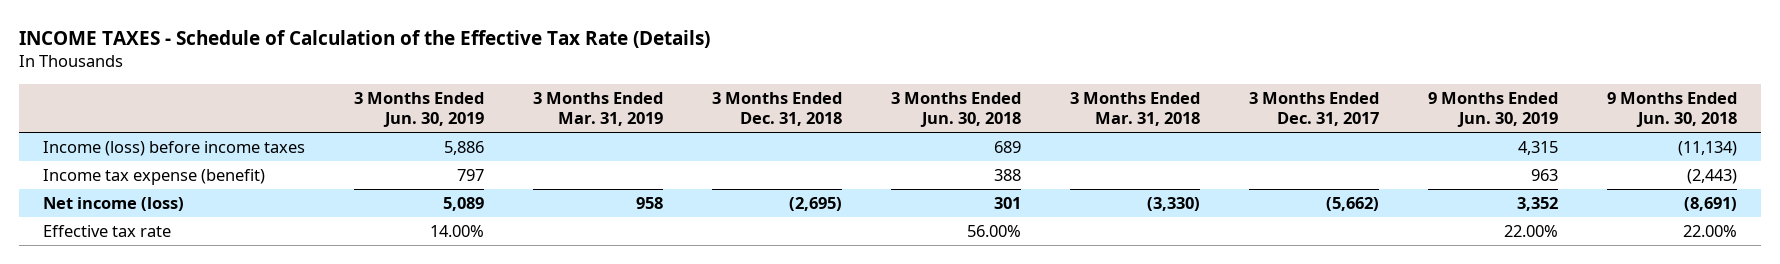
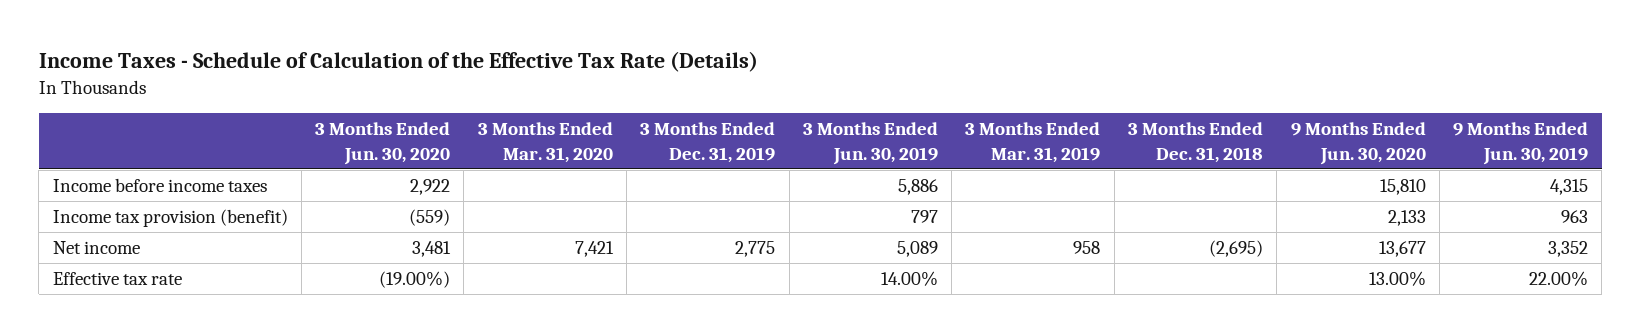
- INCOME TAXES - Schedule of Calculation of the Effective Tax Rate (Details)
+ Income Taxes - Schedule of Calculation of the Effective Tax Rate (Details)
- | 3 Months Ended Jun. 30, 2019 | 3 Months Ended Mar. 31, 2019 | 3 Months Ended Dec. 31, 2018 | 3 Months Ended Jun. 30, 2018 | 3 Months Ended Mar. 31, 2018 | 3 Months Ended Dec. 31, 2017 | 9 Months Ended Jun. 30, 2019 | 9 Months Ended Jun. 30, 2018
+ | 3 Months Ended Jun. 30, 2020 | 3 Months Ended Mar. 31, 2020 | 3 Months Ended Dec. 31, 2019 | 3 Months Ended Jun. 30, 2019 | 3 Months Ended Mar. 31, 2019 | 3 Months Ended Dec. 31, 2018 | 9 Months Ended Jun. 30, 2020 | 9 Months Ended Jun. 30, 2019
- Income (loss) before income taxes | 5,886 | | | 689 | | | 4,315 | (11,134)
- Income tax expense (benefit) | 797 | | | 388 | | | 963 | (2,443)
- Net income (loss) | 5,089 | 958 | (2,695) | 301 | (3,330) | (5,662) | 3,352 | (8,691)
+ Income before income taxes | 2,922 | | | 5,886 | | | 15,810 | 4,315
+ Income tax provision (benefit) | (559) | | | 797 | | | 2,133 | 963
+ Net income | 3,481 | 7,421 | 2,775 | 5,089 | 958 | (2,695) | 13,677 | 3,352

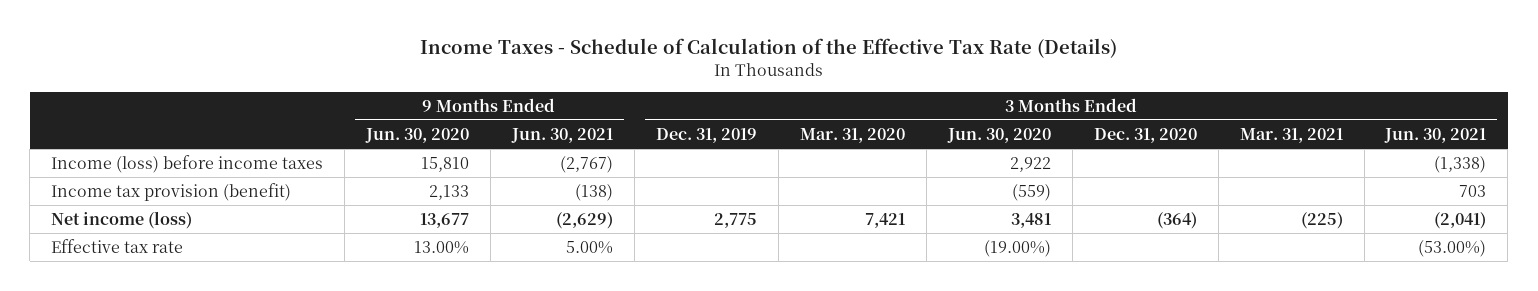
- | 3 Months Ended Jun. 30, 2020 | 3 Months Ended Mar. 31, 2020 | 3 Months Ended Dec. 31, 2019 | 3 Months Ended Jun. 30, 2019 | 3 Months Ended Mar. 31, 2019 | 3 Months Ended Dec. 31, 2018 | 9 Months Ended Jun. 30, 2020 | 9 Months Ended Jun. 30, 2019
+ | 9 Months Ended Jun. 30, 2020 | 9 Months Ended Jun. 30, 2021 | 3 Months Ended Dec. 31, 2019 | 3 Months Ended Mar. 31, 2020 | 3 Months Ended Jun. 30, 2020 | 3 Months Ended Dec. 31, 2020 | 3 Months Ended Mar. 31, 2021 | 3 Months Ended Jun. 30, 2021
- Income before income taxes | 2,922 | | | 5,886 | | | 15,810 | 4,315
+ Income (loss) before income taxes | 15,810 | (2,767) | | | 2,922 | | | (1,338)
- Net income | 3,481 | 7,421 | 2,775 | 5,089 | 958 | (2,695) | 13,677 | 3,352
+ Net income (loss) | 13,677 | (2,629) | 2,775 | 7,421 | 3,481 | (364) | (225) | (2,041)

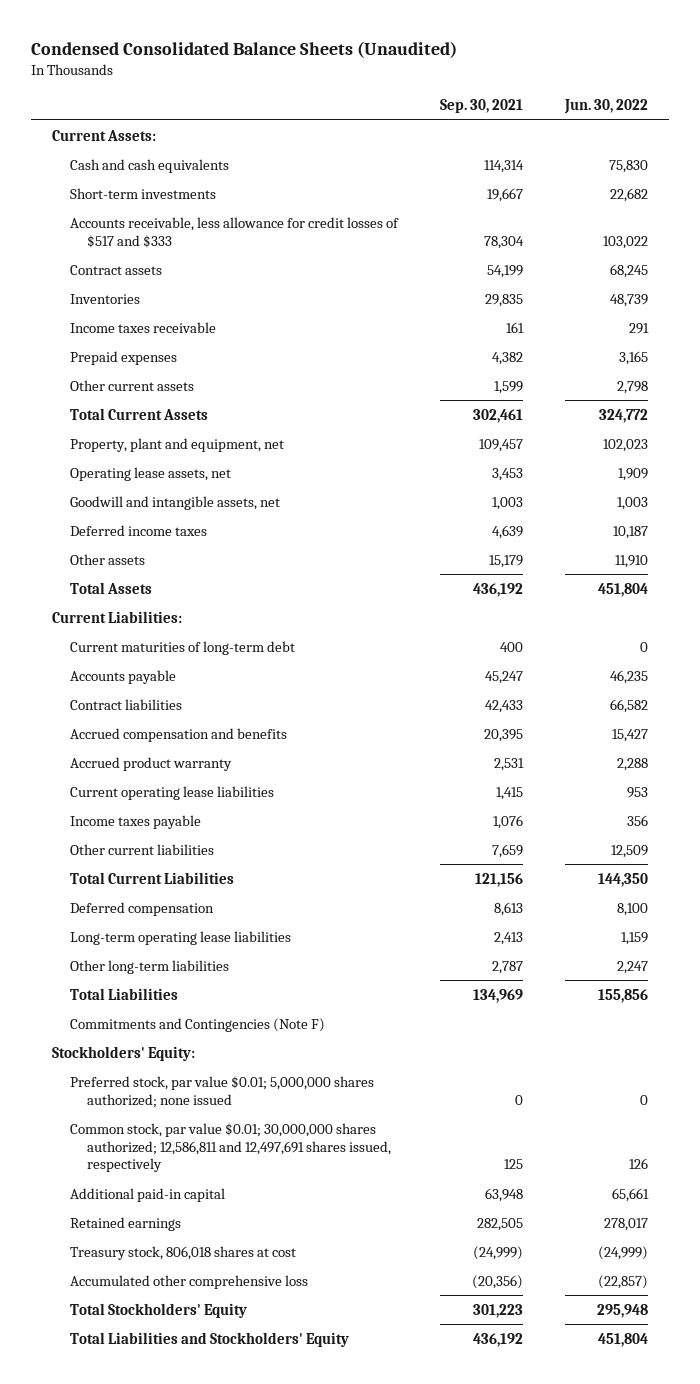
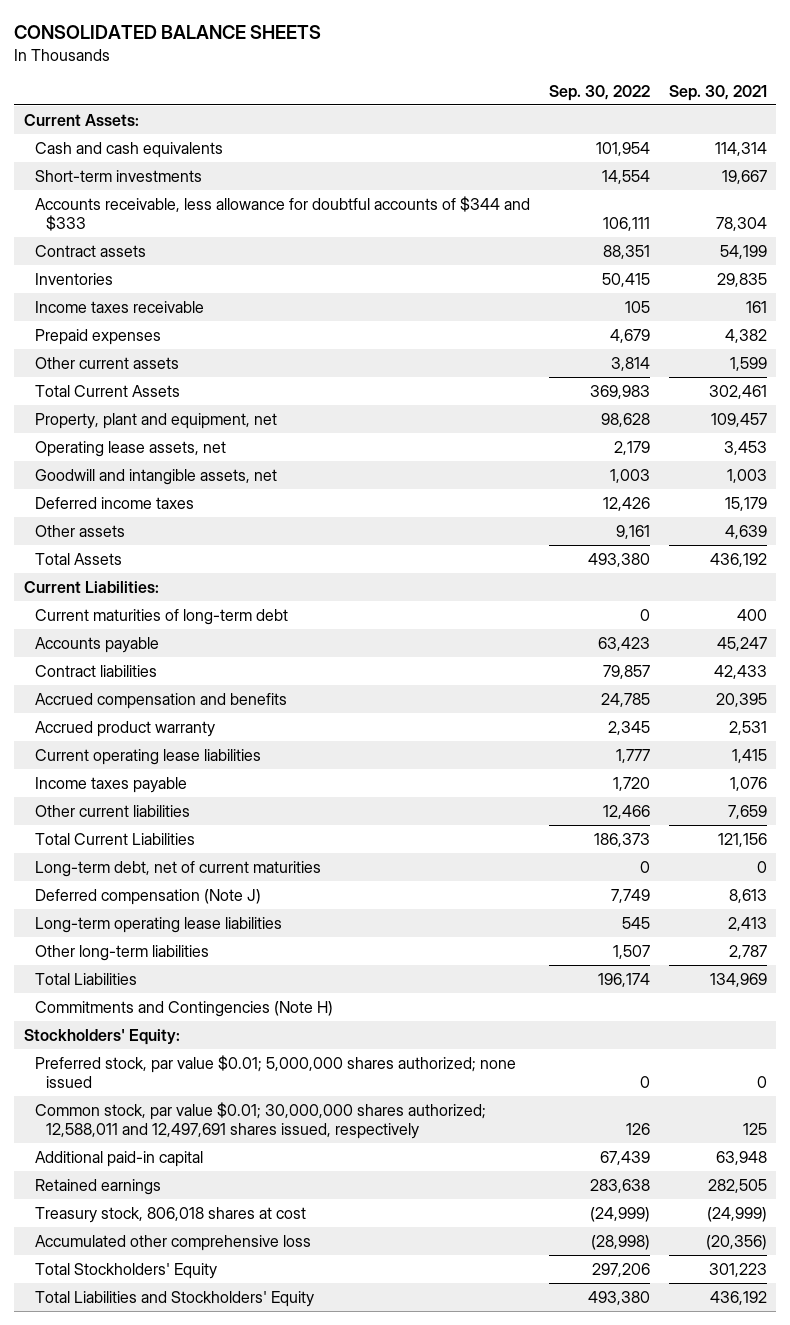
- Condensed Consolidated Balance Sheets (Unaudited)
+ CONSOLIDATED BALANCE SHEETS
- | Sep. 30, 2021 | Jun. 30, 2022
+ | Sep. 30, 2022 | Sep. 30, 2021
- Accounts receivable, less allowance for credit losses of $517 and $333 | 78,304 | 103,022
+ Accounts receivable, less allowance for doubtful accounts of $344 and $333 | 106,111 | 78,304
- Deferred income taxes | 4,639 | 10,187
- Other assets | 15,179 | 11,910
+ Deferred income taxes | 12,426 | 15,179
+ Other assets | 9,161 | 4,639
- Deferred compensation | 8,613 | 8,100
+ Long-term debt, net of current maturities | 0 | 0
+ Deferred compensation (Note J) | 7,749 | 8,613
- Commitments and Contingencies (Note F)
+ Commitments and Contingencies (Note H)
- Common stock, par value $0.01; 30,000,000 shares authorized; 12,586,811 and 12,497,691 shares issued, respectively | 125 | 126
+ Common stock, par value $0.01; 30,000,000 shares authorized; 12,588,011 and 12,497,691 shares issued, respectively | 126 | 125

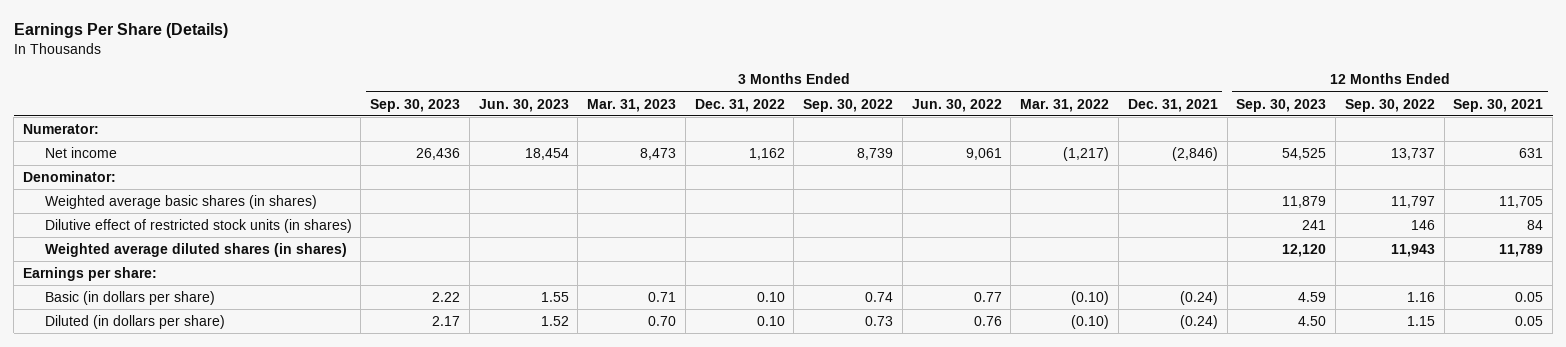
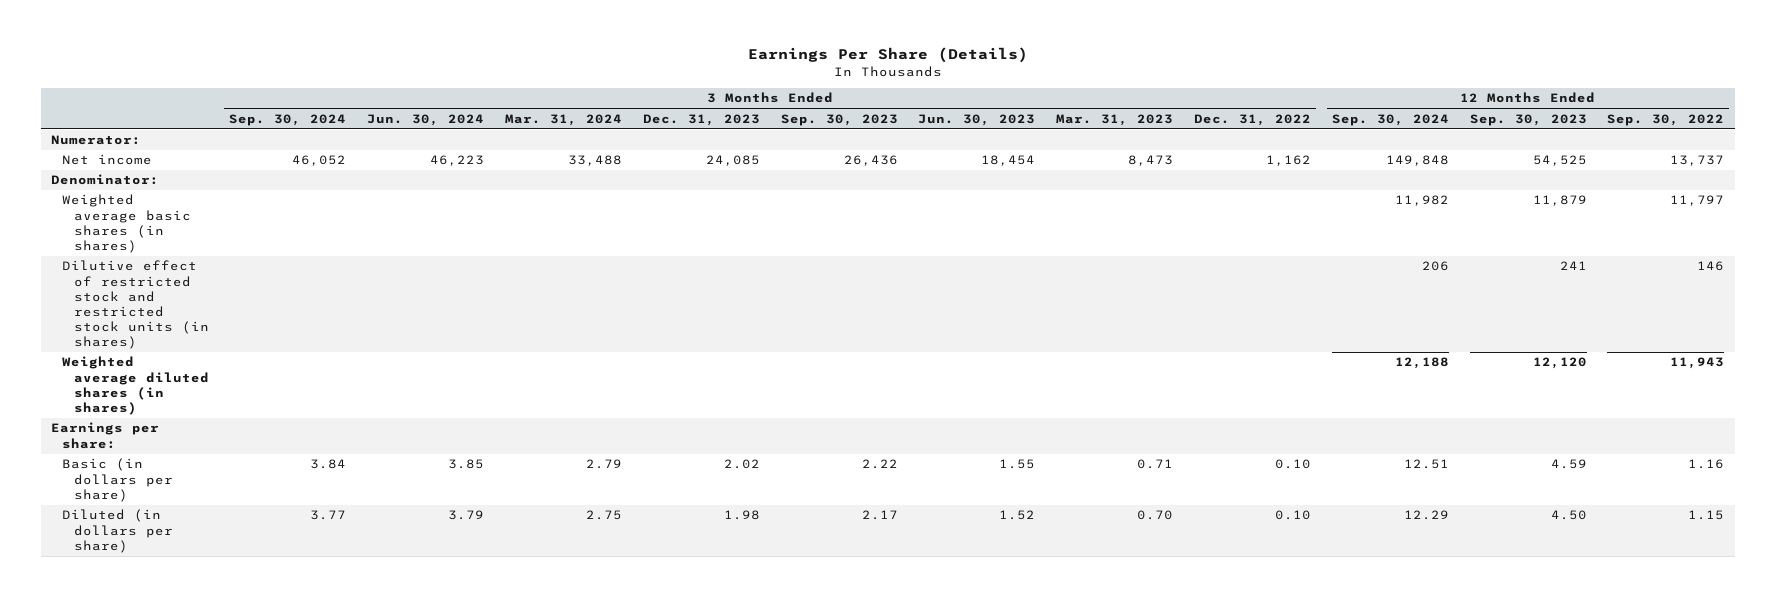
- | 3 Months Ended Sep. 30, 2023 | 3 Months Ended Jun. 30, 2023 | 3 Months Ended Mar. 31, 2023 | 3 Months Ended Dec. 31, 2022 | 3 Months Ended Sep. 30, 2022 | 3 Months Ended Jun. 30, 2022 | 3 Months Ended Mar. 31, 2022 | 3 Months Ended Dec. 31, 2021 | 12 Months Ended Sep. 30, 2023 | 12 Months Ended Sep. 30, 2022 | 12 Months Ended Sep. 30, 2021
+ | 3 Months Ended Sep. 30, 2024 | 3 Months Ended Jun. 30, 2024 | 3 Months Ended Mar. 31, 2024 | 3 Months Ended Dec. 31, 2023 | 3 Months Ended Sep. 30, 2023 | 3 Months Ended Jun. 30, 2023 | 3 Months Ended Mar. 31, 2023 | 3 Months Ended Dec. 31, 2022 | 12 Months Ended Sep. 30, 2024 | 12 Months Ended Sep. 30, 2023 | 12 Months Ended Sep. 30, 2022
- Dilutive effect of restricted stock units (in shares) | | | | | | | | | 241 | 146 | 84
+ Dilutive effect of restricted stock and restricted stock units (in shares) | | | | | | | | | 206 | 241 | 146

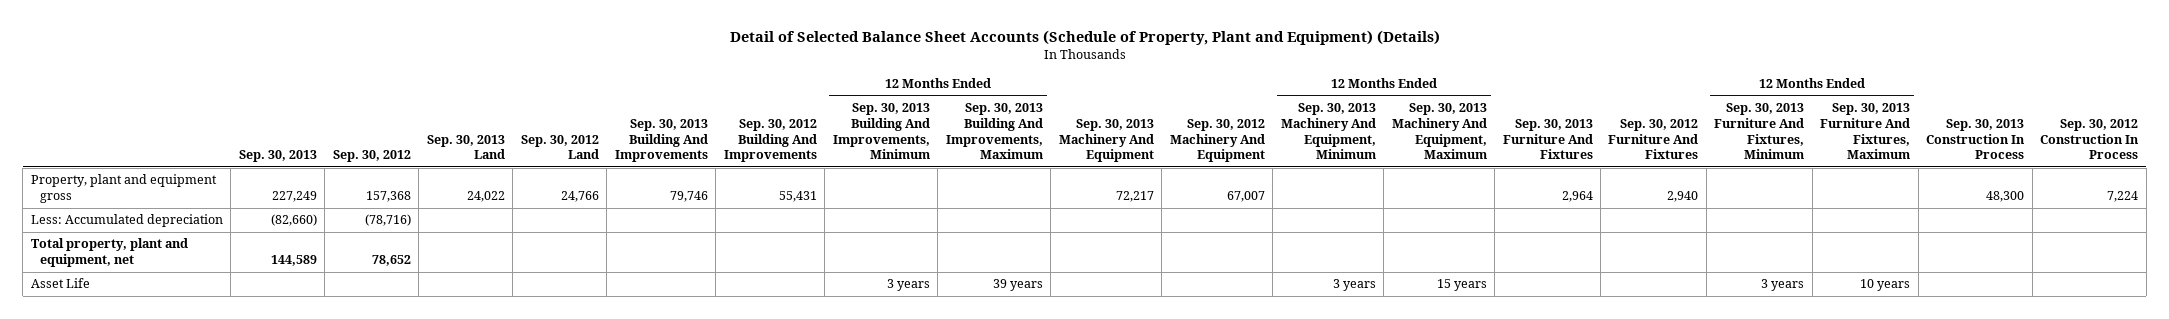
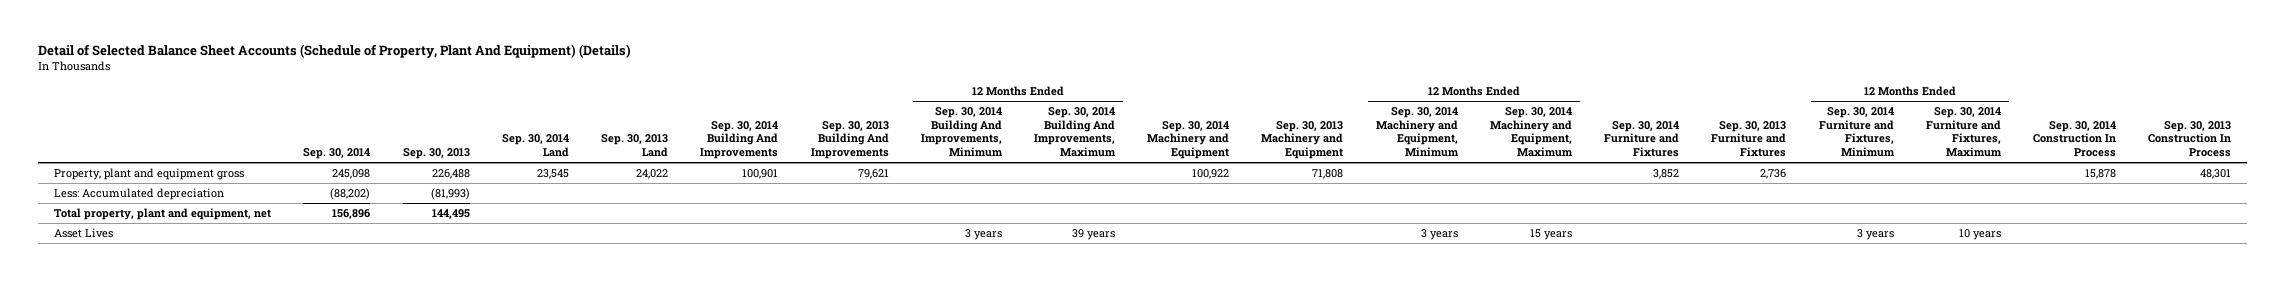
- Detail of Selected Balance Sheet Accounts (Schedule of Property, Plant and Equipment) (Details)
+ Detail of Selected Balance Sheet Accounts (Schedule of Property, Plant And Equipment) (Details)
- | Sep. 30, 2013 | Sep. 30, 2012 | Sep. 30, 2013 Land | Sep. 30, 2012 Land | Sep. 30, 2013 Building And Improvements | Sep. 30, 2012 Building And Improvements | 12 Months Ended Sep. 30, 2013 Building And Improvements, Minimum | 12 Months Ended Sep. 30, 2013 Building And Improvements, Maximum | Sep. 30, 2013 Machinery And Equipment | Sep. 30, 2012 Machinery And Equipment | 12 Months Ended Sep. 30, 2013 Machinery And Equipment, Minimum | 12 Months Ended Sep. 30, 2013 Machinery And Equipment, Maximum | Sep. 30, 2013 Furniture And Fixtures | Sep. 30, 2012 Furniture And Fixtures | 12 Months Ended Sep. 30, 2013 Furniture And Fixtures, Minimum | 12 Months Ended Sep. 30, 2013 Furniture And Fixtures, Maximum | Sep. 30, 2013 Construction In Process | Sep. 30, 2012 Construction In Process
+ | Sep. 30, 2014 | Sep. 30, 2013 | Sep. 30, 2014 Land | Sep. 30, 2013 Land | Sep. 30, 2014 Building And Improvements | Sep. 30, 2013 Building And Improvements | 12 Months Ended Sep. 30, 2014 Building And Improvements, Minimum | 12 Months Ended Sep. 30, 2014 Building And Improvements, Maximum | Sep. 30, 2014 Machinery and Equipment | Sep. 30, 2013 Machinery and Equipment | 12 Months Ended Sep. 30, 2014 Machinery and Equipment, Minimum | 12 Months Ended Sep. 30, 2014 Machinery and Equipment, Maximum | Sep. 30, 2014 Furniture and Fixtures | Sep. 30, 2013 Furniture and Fixtures | 12 Months Ended Sep. 30, 2014 Furniture and Fixtures, Minimum | 12 Months Ended Sep. 30, 2014 Furniture and Fixtures, Maximum | Sep. 30, 2014 Construction In Process | Sep. 30, 2013 Construction In Process
- Property, plant and equipment gross | 227,249 | 157,368 | 24,022 | 24,766 | 79,746 | 55,431 | | | 72,217 | 67,007 | | | 2,964 | 2,940 | | | 48,300 | 7,224
- Less: Accumulated depreciation | (82,660) | (78,716) | | | | | | | | | | | | | | | |
- Total property, plant and equipment, net | 144,589 | 78,652 | | | | | | | | | | | | | | | |
- Asset Life | | | | | | | 3 years | 39 years | | | 3 years | 15 years | | | 3 years | 10 years | |
+ Property, plant and equipment gross | 245,098 | 226,488 | 23,545 | 24,022 | 100,901 | 79,621 | | | 100,922 | 71,808 | | | 3,852 | 2,736 | | | 15,878 | 48,301
+ Less: Accumulated depreciation | (88,202) | (81,993) | | | | | | | | | | | | | | | |
+ Total property, plant and equipment, net | 156,896 | 144,495 | | | | | | | | | | | | | | | |
+ Asset Lives | | | | | | | 3 years | 39 years | | | 3 years | 15 years | | | 3 years | 10 years | |

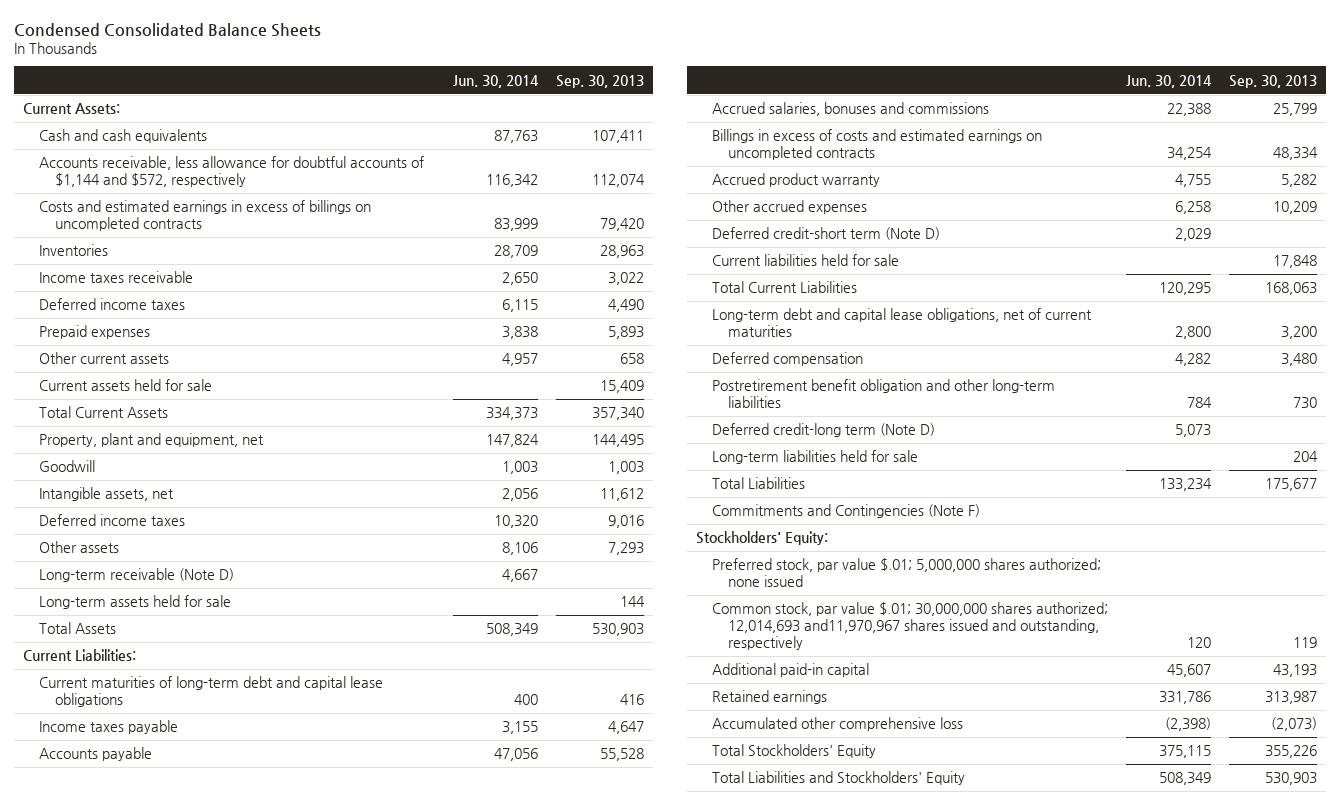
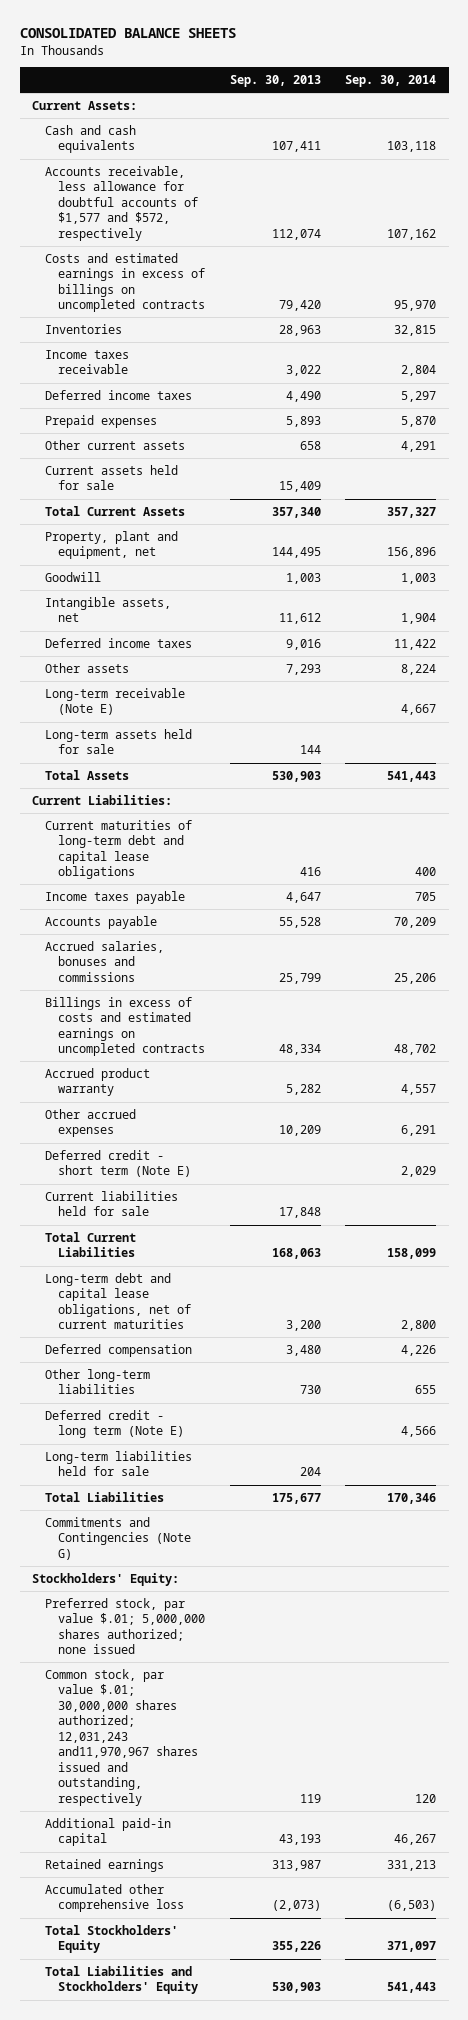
- Condensed Consolidated Balance Sheets
+ CONSOLIDATED BALANCE SHEETS
- | Jun. 30, 2014 | Sep. 30, 2013
+ | Sep. 30, 2013 | Sep. 30, 2014
- Accounts receivable, less allowance for doubtful accounts of $1,144 and $572, respectively | 116,342 | 112,074
+ Accounts receivable, less allowance for doubtful accounts of $1,577 and $572, respectively | 112,074 | 107,162
- Long-term receivable (Note D) | 4,667 |
+ Long-term receivable (Note E) | | 4,667
- Deferred credit-short term (Note D) | 2,029 |
+ Deferred credit - short term (Note E) | | 2,029
- Postretirement benefit obligation and other long-term liabilities | 784 | 730
- Deferred credit-long term (Note D) | 5,073 |
+ Other long-term liabilities | 730 | 655
+ Deferred credit - long term (Note E) | | 4,566
- Commitments and Contingencies (Note F)
+ Commitments and Contingencies (Note G)
- Common stock, par value $.01; 30,000,000 shares authorized; 12,014,693 and11,970,967 shares issued and outstanding, respectively | 120 | 119
+ Common stock, par value $.01; 30,000,000 shares authorized; 12,031,243 and11,970,967 shares issued and outstanding, respectively | 119 | 120

